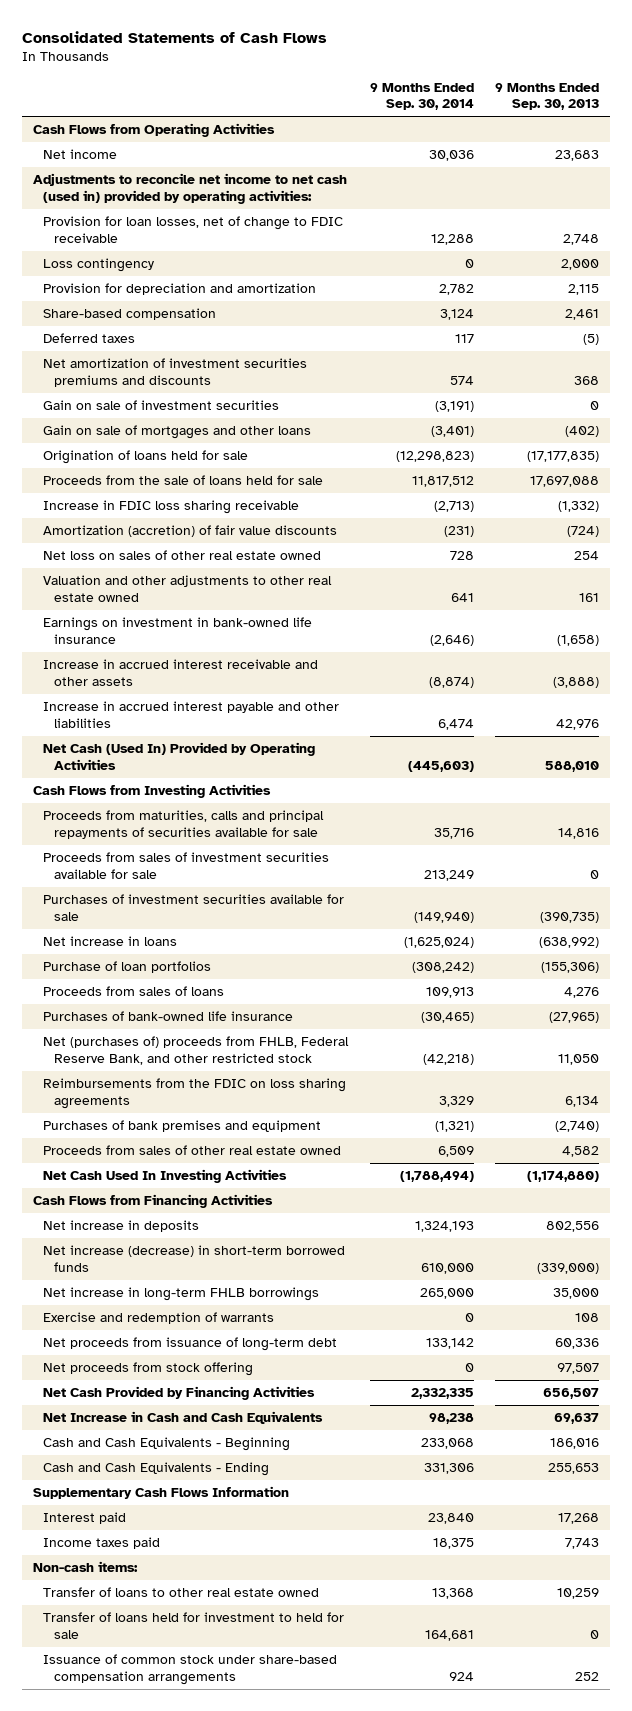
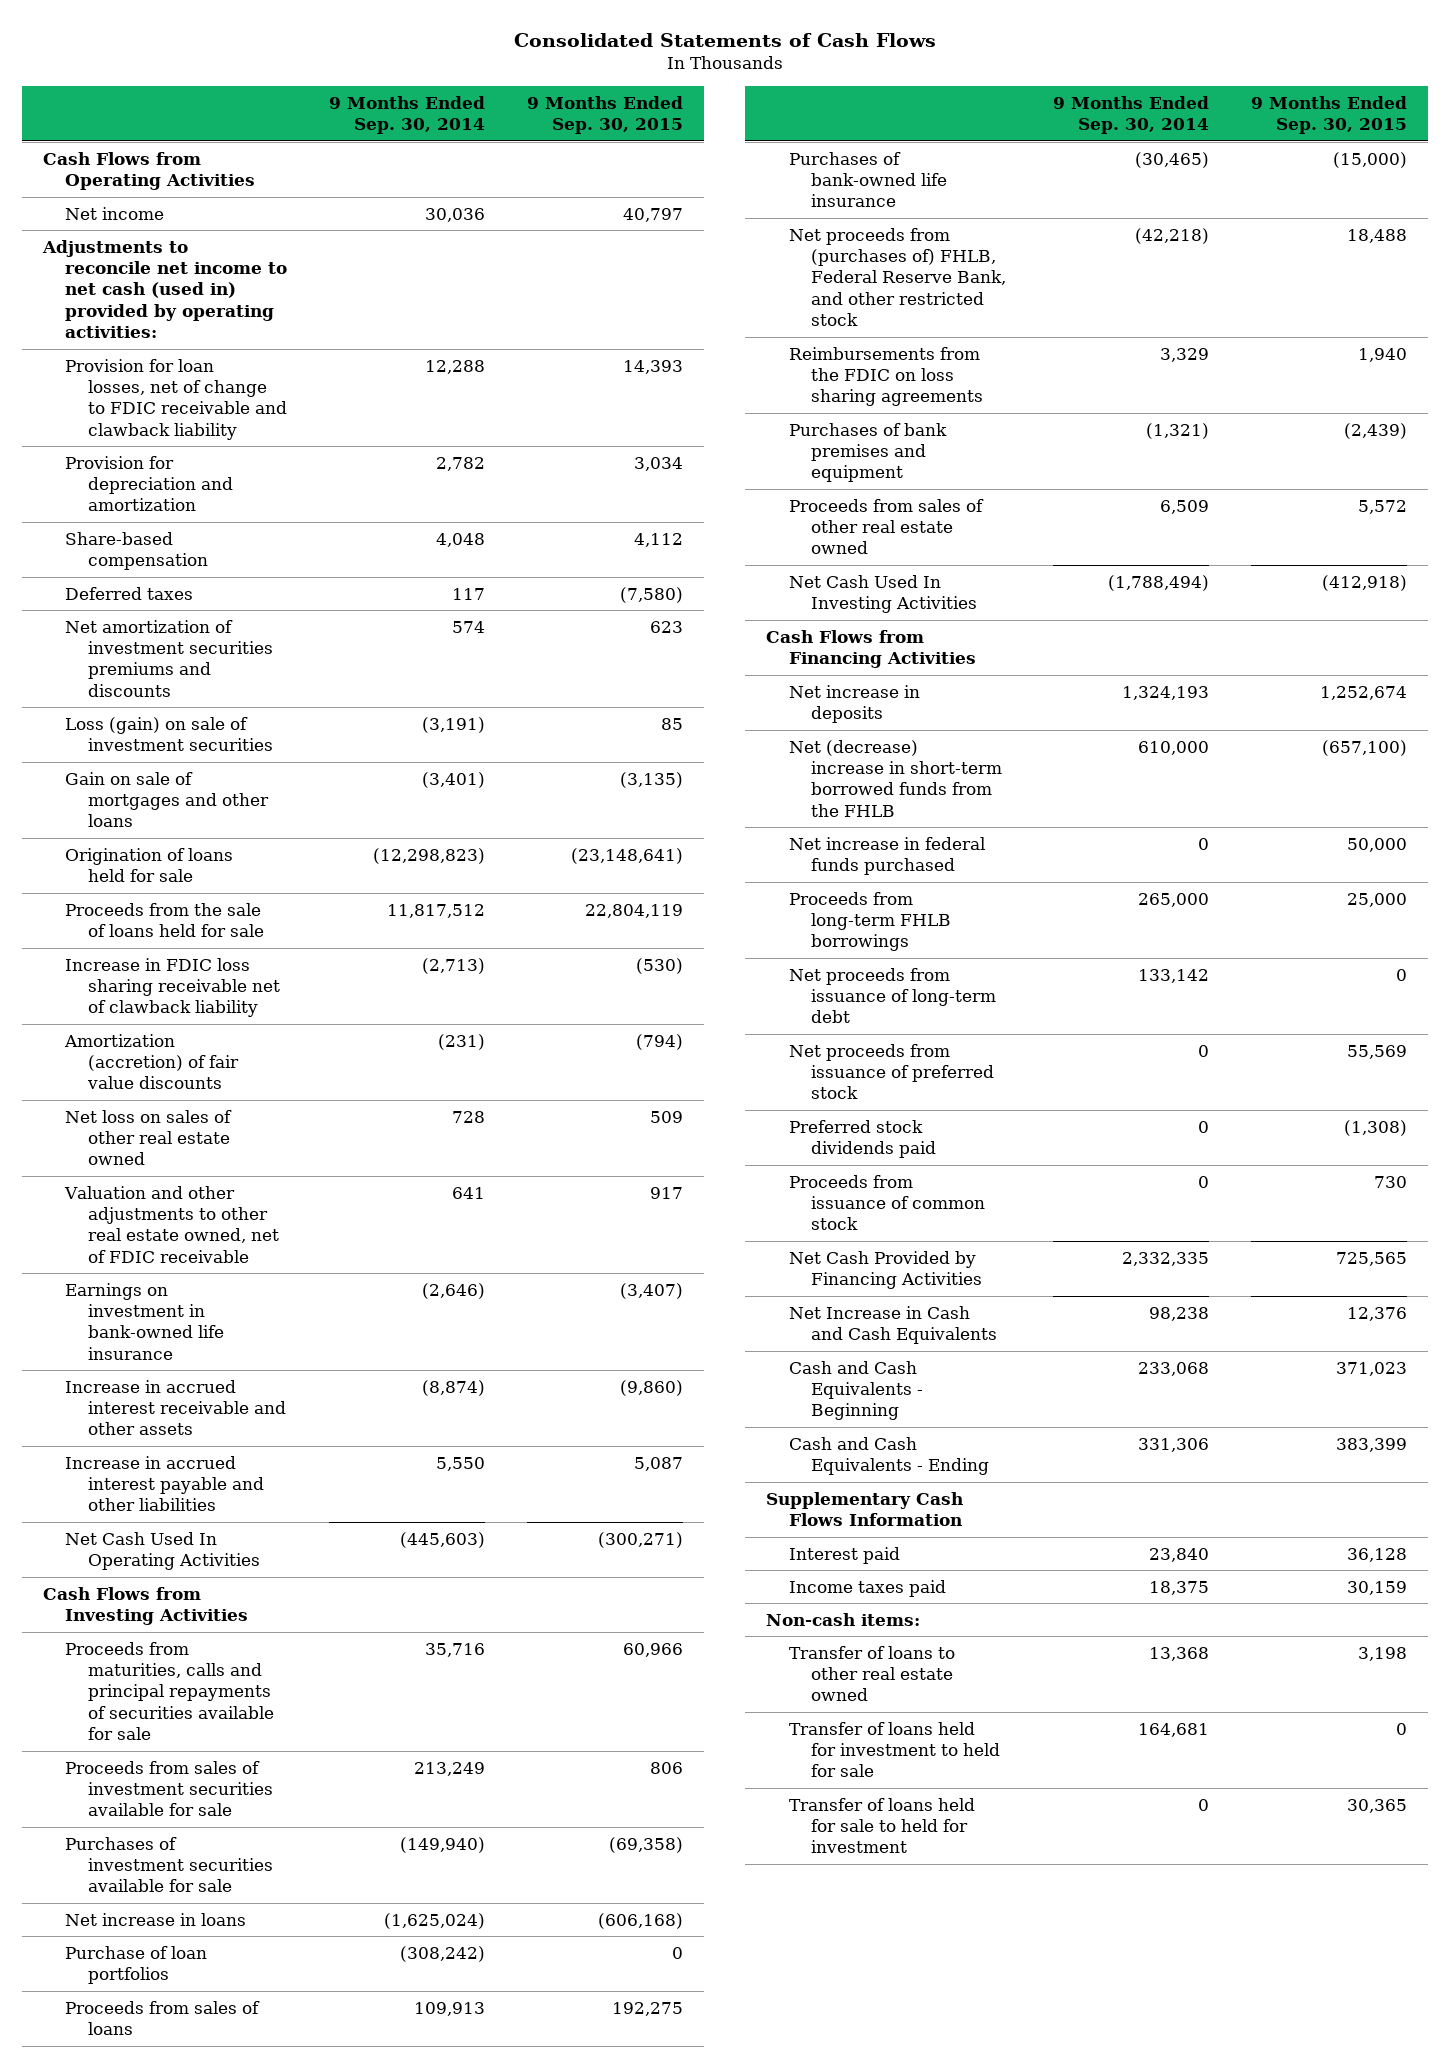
- | 9 Months Ended Sep. 30, 2014 | 9 Months Ended Sep. 30, 2013
+ | 9 Months Ended Sep. 30, 2014 | 9 Months Ended Sep. 30, 2015
- Provision for loan losses, net of change to FDIC receivable | 12,288 | 2,748
- Loss contingency | 0 | 2,000
+ Provision for loan losses, net of change to FDIC receivable and clawback liability | 12,288 | 14,393
- Share-based compensation | 3,124 | 2,461
+ Share-based compensation | 4,048 | 4,112
- Gain on sale of investment securities | (3,191) | 0
+ Loss (gain) on sale of investment securities | (3,191) | 85
- Increase in FDIC loss sharing receivable | (2,713) | (1,332)
+ Increase in FDIC loss sharing receivable net of clawback liability | (2,713) | (530)
- Valuation and other adjustments to other real estate owned | 641 | 161
+ Valuation and other adjustments to other real estate owned, net of FDIC receivable | 641 | 917
- Increase in accrued interest payable and other liabilities | 6,474 | 42,976
- Net Cash (Used In) Provided by Operating Activities | (445,603) | 588,010
+ Increase in accrued interest payable and other liabilities | 5,550 | 5,087
+ Net Cash Used In Operating Activities | (445,603) | (300,271)
- Net (purchases of) proceeds from FHLB, Federal Reserve Bank, and other restricted stock | (42,218) | 11,050
+ Net proceeds from (purchases of) FHLB, Federal Reserve Bank, and other restricted stock | (42,218) | 18,488
- Net increase (decrease) in short-term borrowed funds | 610,000 | (339,000)
- Net increase in long-term FHLB borrowings | 265,000 | 35,000
- Exercise and redemption of warrants | 0 | 108
+ Net (decrease) increase in short-term borrowed funds from the FHLB | 610,000 | (657,100)
+ Net increase in federal funds purchased | 0 | 50,000
+ Proceeds from long-term FHLB borrowings | 265,000 | 25,000
- Net proceeds from stock offering | 0 | 97,507
+ Net proceeds from issuance of preferred stock | 0 | 55,569
+ Preferred stock dividends paid | 0 | (1,308)
+ Proceeds from issuance of common stock | 0 | 730
- Issuance of common stock under share-based compensation arrangements | 924 | 252
+ Transfer of loans held for sale to held for investment | 0 | 30,365

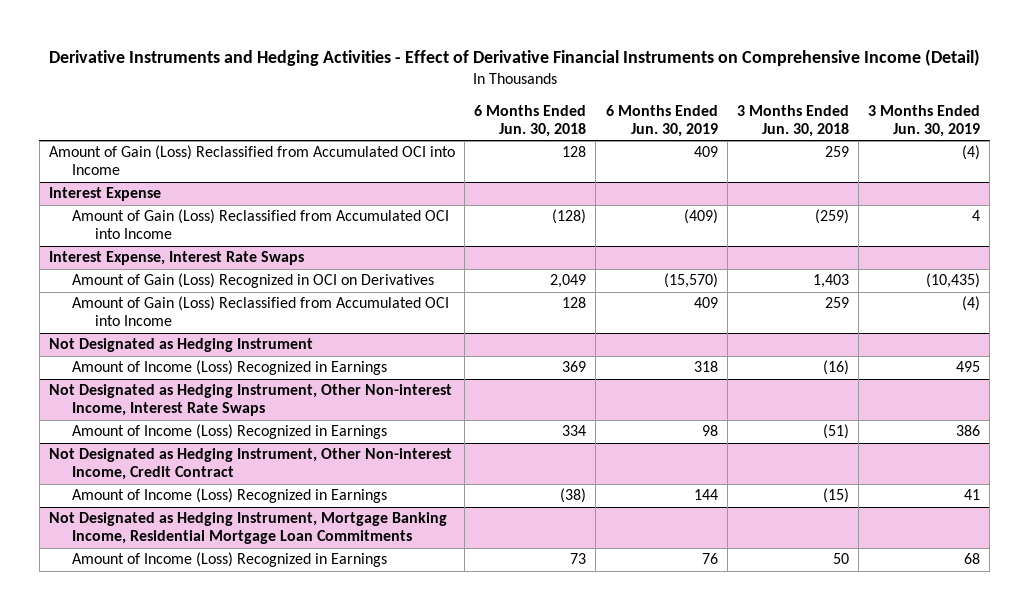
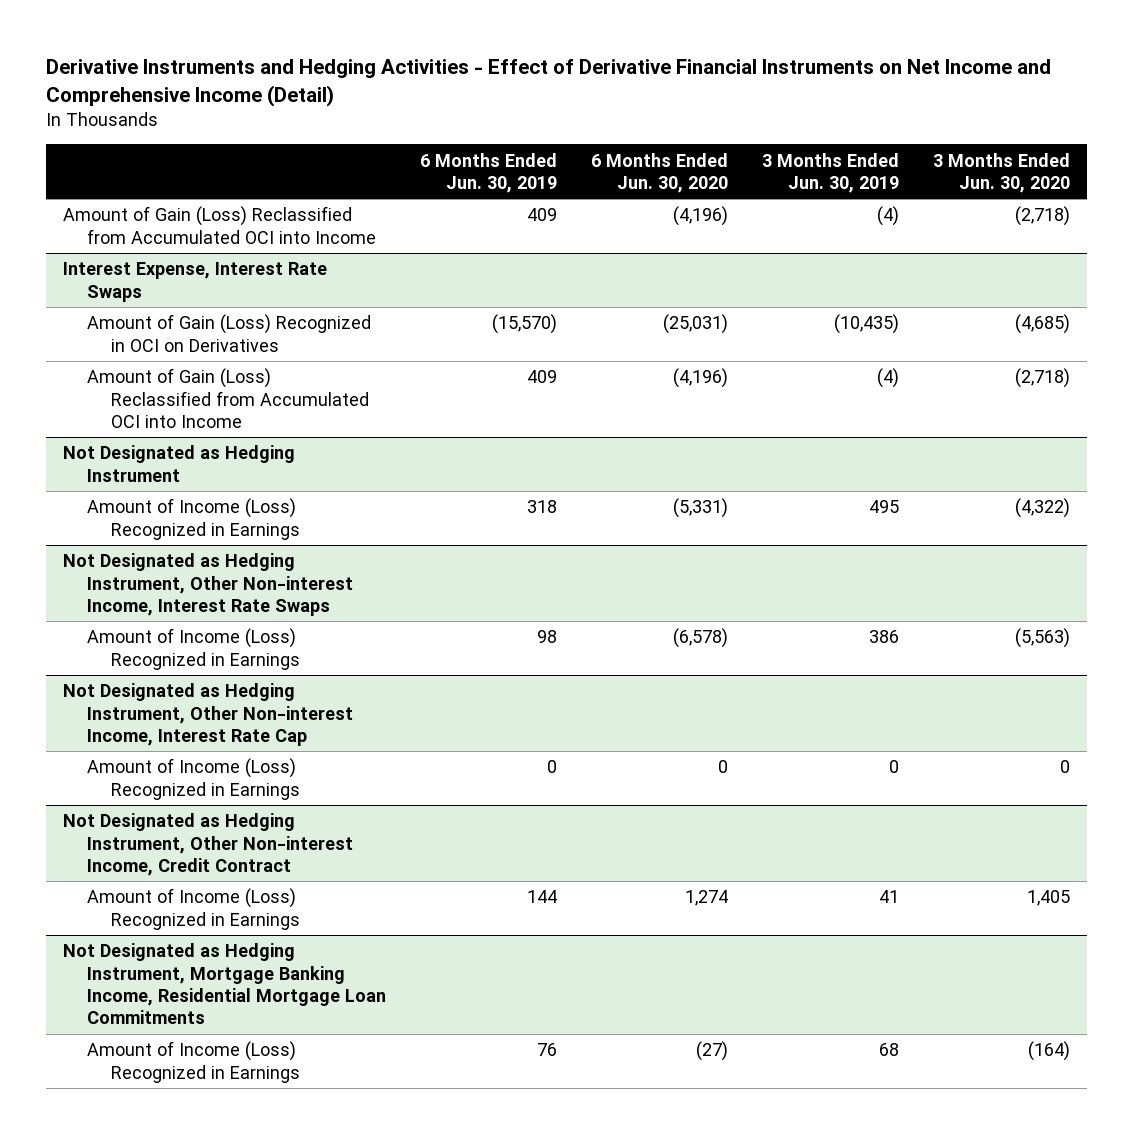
- Derivative Instruments and Hedging Activities - Effect of Derivative Financial Instruments on Comprehensive Income (Detail)
+ Derivative Instruments and Hedging Activities - Effect of Derivative Financial Instruments on Net Income and Comprehensive Income (Detail)
- | 6 Months Ended Jun. 30, 2018 | 6 Months Ended Jun. 30, 2019 | 3 Months Ended Jun. 30, 2018 | 3 Months Ended Jun. 30, 2019
+ | 6 Months Ended Jun. 30, 2019 | 6 Months Ended Jun. 30, 2020 | 3 Months Ended Jun. 30, 2019 | 3 Months Ended Jun. 30, 2020
- Interest Expense
- Amount of Gain (Loss) Reclassified from Accumulated OCI into Income | (128) | (409) | (259) | 4
+ Not Designated as Hedging Instrument, Other Non-interest Income, Interest Rate Cap
+ Amount of Income (Loss) Recognized in Earnings | 0 | 0 | 0 | 0

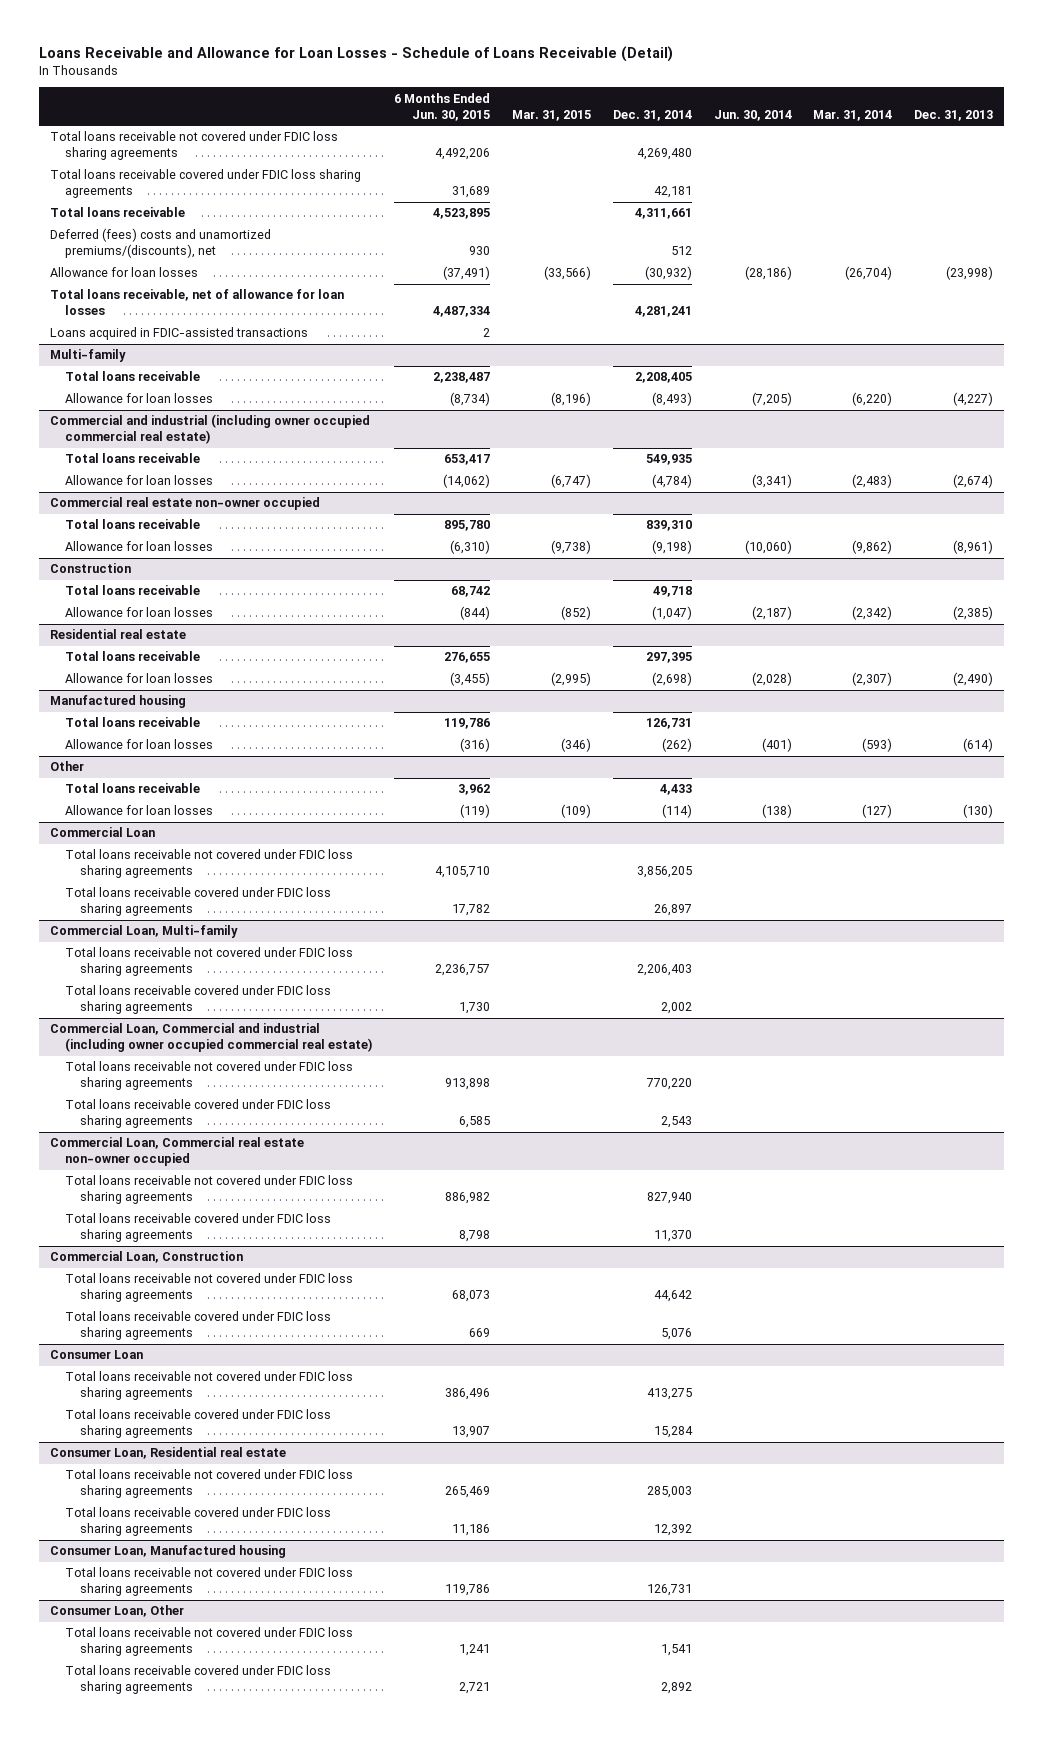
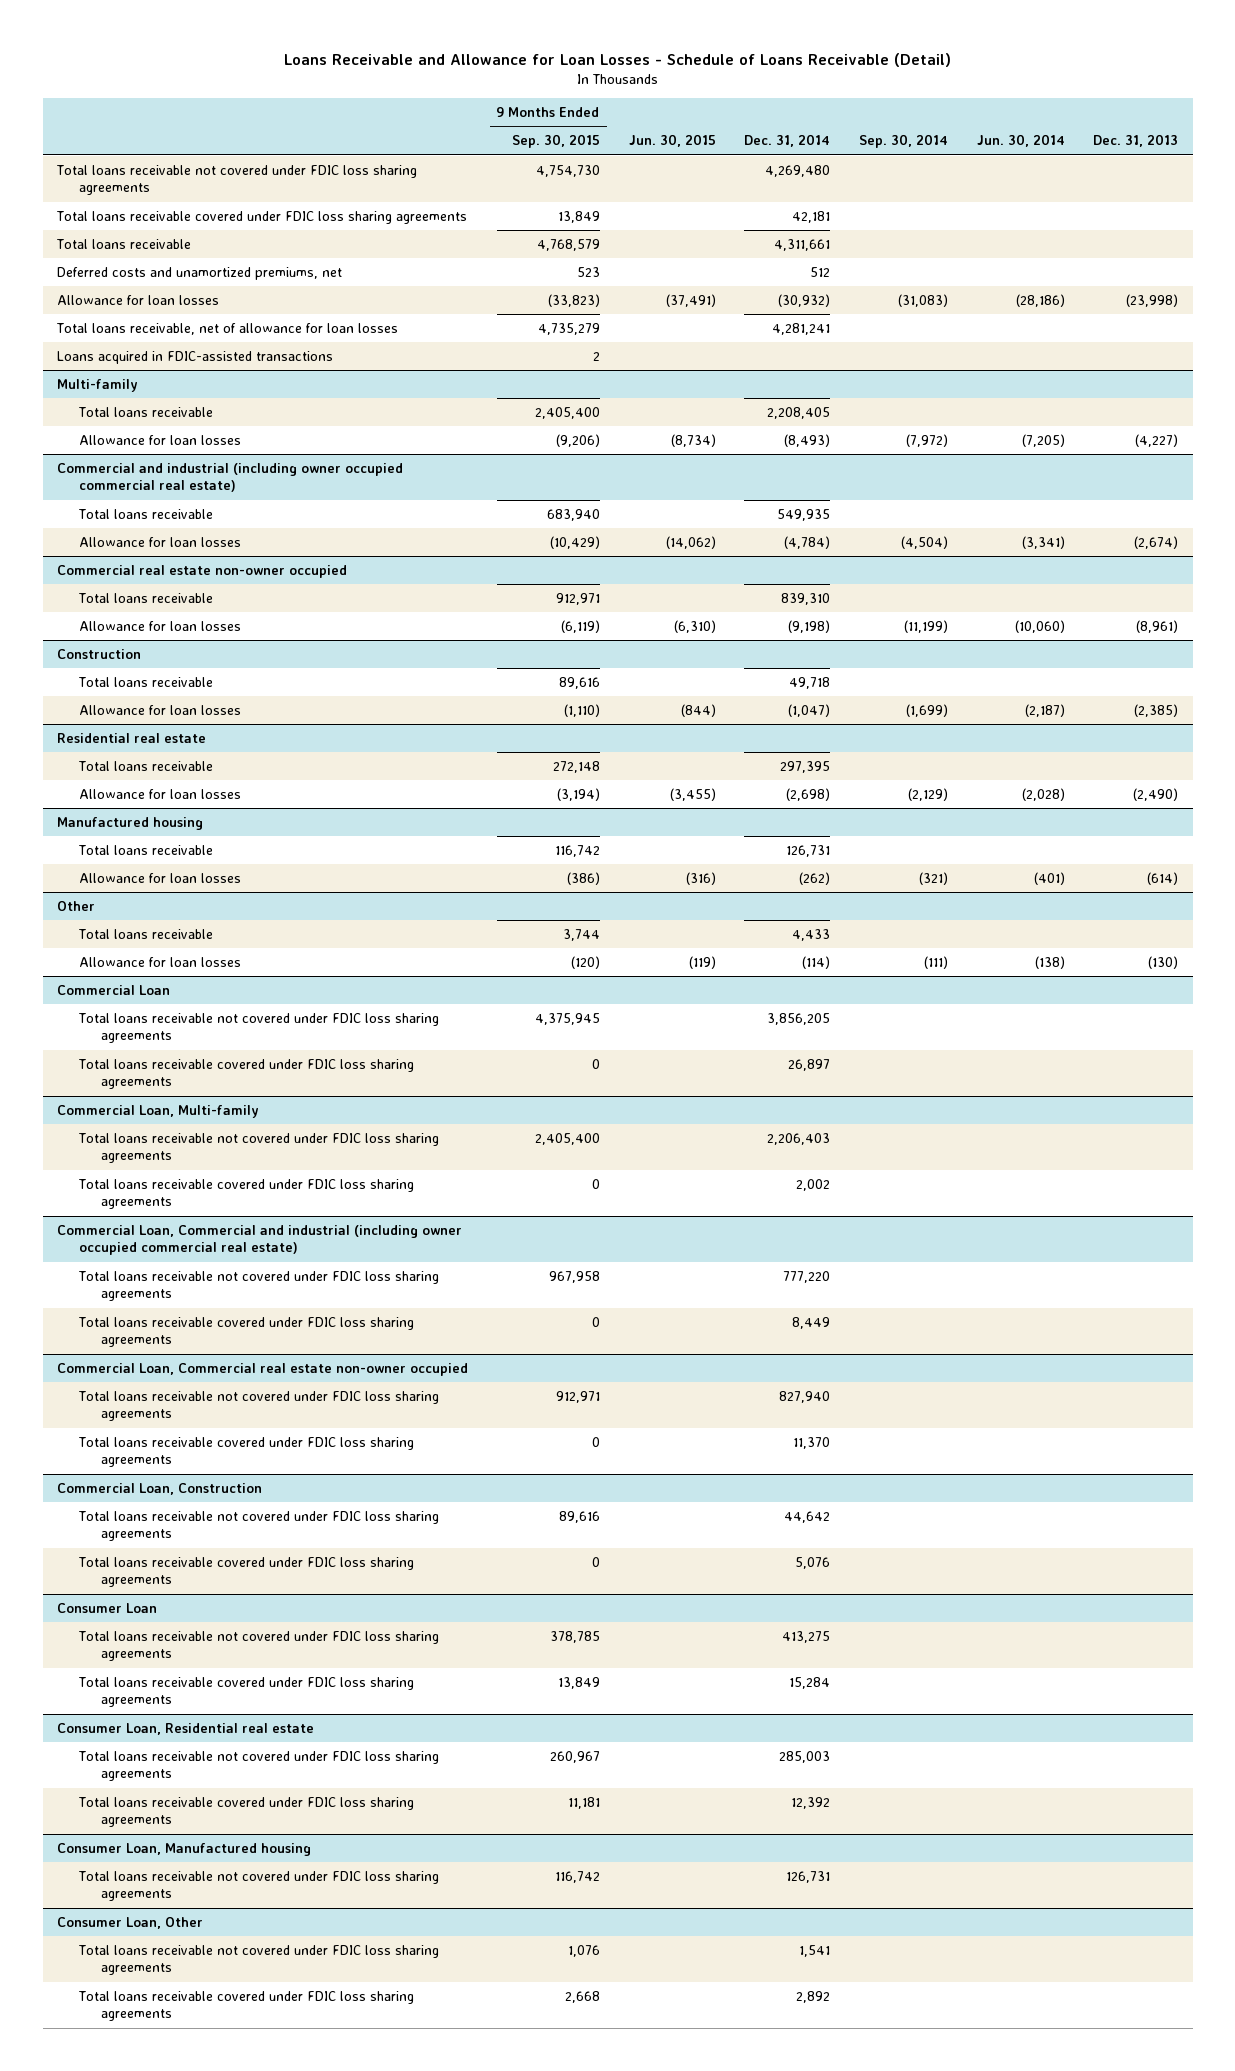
- | 6 Months Ended Jun. 30, 2015 | Mar. 31, 2015 | Dec. 31, 2014 | Jun. 30, 2014 | Mar. 31, 2014 | Dec. 31, 2013
+ | 9 Months Ended Sep. 30, 2015 | Jun. 30, 2015 | Dec. 31, 2014 | Sep. 30, 2014 | Jun. 30, 2014 | Dec. 31, 2013
- Deferred (fees) costs and unamortized premiums/(discounts), net | 930 | | 512 | | |
+ Deferred costs and unamortized premiums, net | 523 | | 512 | | |
@ Commercial Loan, Commercial and industrial (including owner occupied commercial real estate)
- Total loans receivable not covered under FDIC loss sharing agreements | 913,898 | | 770,220 | | |
- Total loans receivable covered under FDIC loss sharing agreements | 6,585 | | 2,543 | | |
+ Total loans receivable not covered under FDIC loss sharing agreements | 967,958 | | 777,220 | | |
+ Total loans receivable covered under FDIC loss sharing agreements | 0 | | 8,449 | | |

